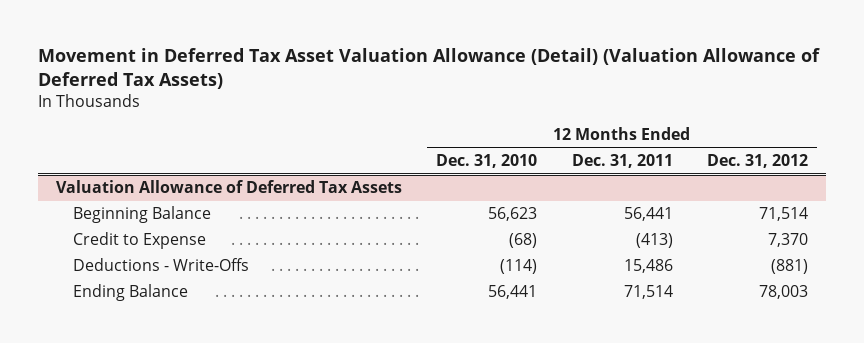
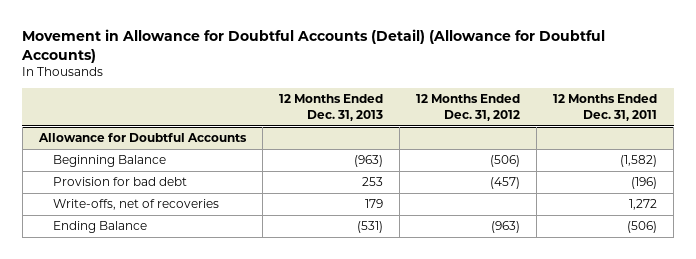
- Movement in Deferred Tax Asset Valuation Allowance (Detail) (Valuation Allowance of Deferred Tax Assets)
+ Movement in Allowance for Doubtful Accounts (Detail) (Allowance for Doubtful Accounts)
- | 12 Months Ended Dec. 31, 2010 | 12 Months Ended Dec. 31, 2011 | 12 Months Ended Dec. 31, 2012
+ | 12 Months Ended Dec. 31, 2013 | 12 Months Ended Dec. 31, 2012 | 12 Months Ended Dec. 31, 2011
- Valuation Allowance of Deferred Tax Assets
- Beginning Balance | 56,623 | 56,441 | 71,514
- Credit to Expense | (68) | (413) | 7,370
- Deductions - Write-Offs | (114) | 15,486 | (881)
- Ending Balance | 56,441 | 71,514 | 78,003
+ Allowance for Doubtful Accounts
+ Beginning Balance | (963) | (506) | (1,582)
+ Provision for bad debt | 253 | (457) | (196)
+ Write-offs, net of recoveries | 179 | | 1,272
+ Ending Balance | (531) | (963) | (506)

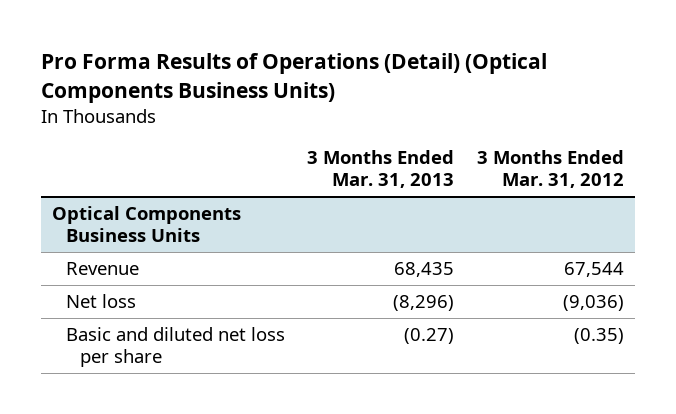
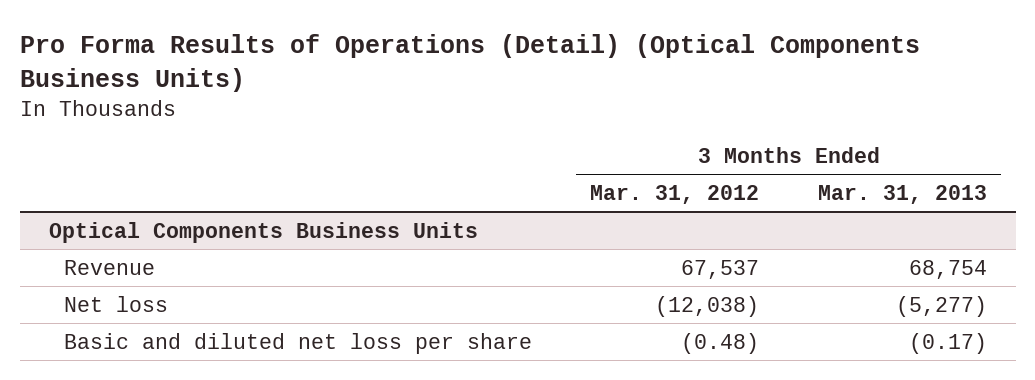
- | 3 Months Ended Mar. 31, 2013 | 3 Months Ended Mar. 31, 2012
+ | 3 Months Ended Mar. 31, 2012 | 3 Months Ended Mar. 31, 2013
@ Optical Components Business Units
- Revenue | 68,435 | 67,544
- Net loss | (8,296) | (9,036)
- Basic and diluted net loss per share | (0.27) | (0.35)
+ Revenue | 67,537 | 68,754
+ Net loss | (12,038) | (5,277)
+ Basic and diluted net loss per share | (0.48) | (0.17)

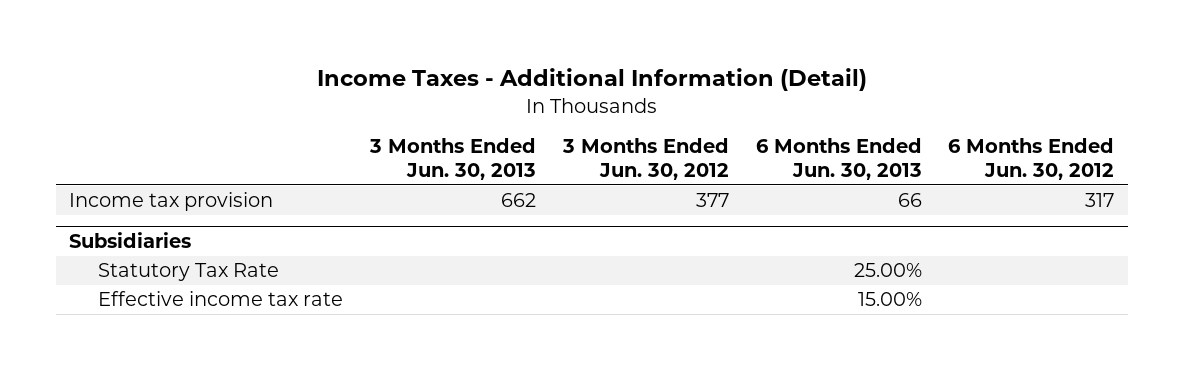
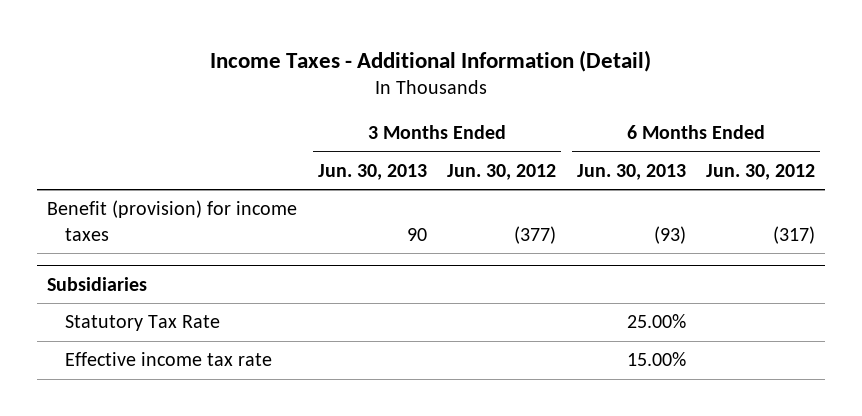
- Income tax provision | 662 | 377 | 66 | 317
+ Benefit (provision) for income taxes | 90 | (377) | (93) | (317)

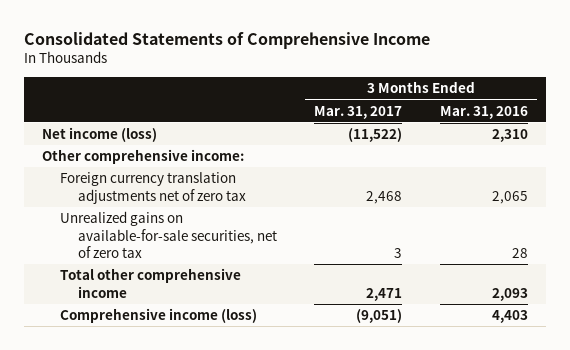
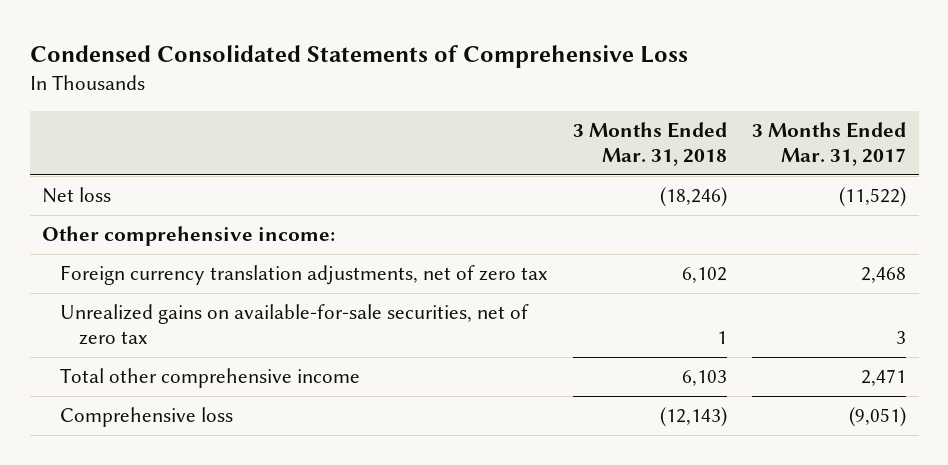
- Consolidated Statements of Comprehensive Income
+ Condensed Consolidated Statements of Comprehensive Loss
- | 3 Months Ended Mar. 31, 2017 | 3 Months Ended Mar. 31, 2016
+ | 3 Months Ended Mar. 31, 2018 | 3 Months Ended Mar. 31, 2017
- Net income (loss) | (11,522) | 2,310
+ Net loss | (18,246) | (11,522)
- Foreign currency translation adjustments net of zero tax | 2,468 | 2,065
+ Foreign currency translation adjustments, net of zero tax | 6,102 | 2,468
- Comprehensive income (loss) | (9,051) | 4,403
+ Comprehensive loss | (12,143) | (9,051)

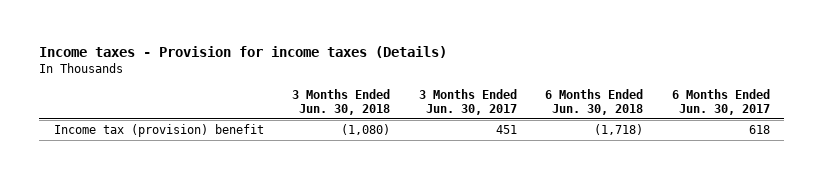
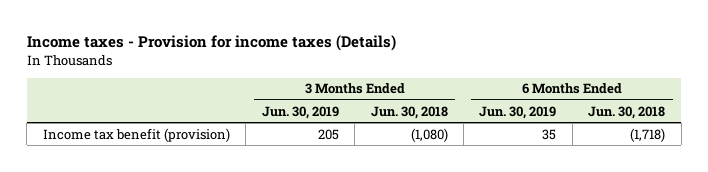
- | 3 Months Ended Jun. 30, 2018 | 3 Months Ended Jun. 30, 2017 | 6 Months Ended Jun. 30, 2018 | 6 Months Ended Jun. 30, 2017
+ | 3 Months Ended Jun. 30, 2019 | 3 Months Ended Jun. 30, 2018 | 6 Months Ended Jun. 30, 2019 | 6 Months Ended Jun. 30, 2018
- Income tax (provision) benefit | (1,080) | 451 | (1,718) | 618
+ Income tax benefit (provision) | 205 | (1,080) | 35 | (1,718)

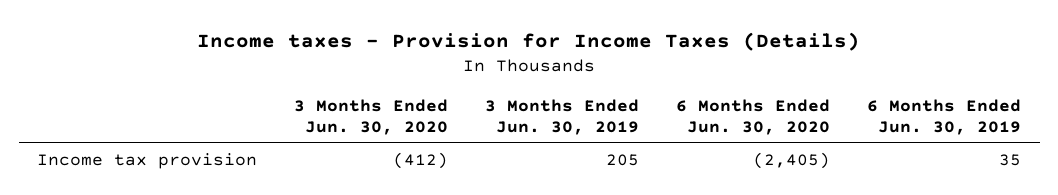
- Income taxes - Provision for income taxes (Details)
+ Income taxes - Provision for Income Taxes (Details)
- | 3 Months Ended Jun. 30, 2019 | 3 Months Ended Jun. 30, 2018 | 6 Months Ended Jun. 30, 2019 | 6 Months Ended Jun. 30, 2018
+ | 3 Months Ended Jun. 30, 2020 | 3 Months Ended Jun. 30, 2019 | 6 Months Ended Jun. 30, 2020 | 6 Months Ended Jun. 30, 2019
- Income tax benefit (provision) | 205 | (1,080) | 35 | (1,718)
+ Income tax provision | (412) | 205 | (2,405) | 35

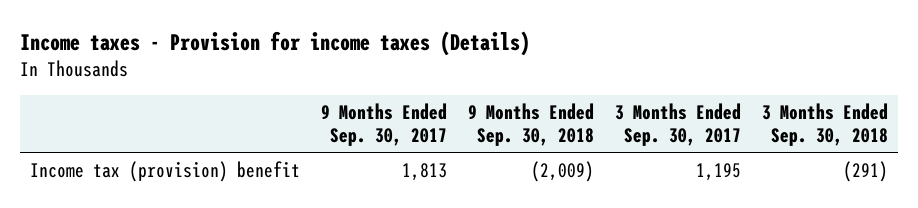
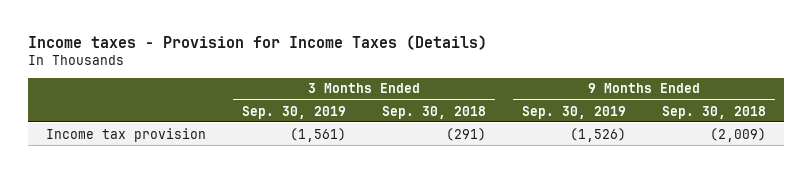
- Income taxes - Provision for income taxes (Details)
+ Income taxes - Provision for Income Taxes (Details)
- | 9 Months Ended Sep. 30, 2017 | 9 Months Ended Sep. 30, 2018 | 3 Months Ended Sep. 30, 2017 | 3 Months Ended Sep. 30, 2018
+ | 3 Months Ended Sep. 30, 2019 | 3 Months Ended Sep. 30, 2018 | 9 Months Ended Sep. 30, 2019 | 9 Months Ended Sep. 30, 2018
- Income tax (provision) benefit | 1,813 | (2,009) | 1,195 | (291)
+ Income tax provision | (1,561) | (291) | (1,526) | (2,009)

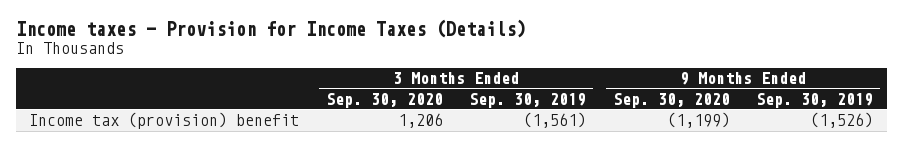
- | 3 Months Ended Sep. 30, 2019 | 3 Months Ended Sep. 30, 2018 | 9 Months Ended Sep. 30, 2019 | 9 Months Ended Sep. 30, 2018
+ | 3 Months Ended Sep. 30, 2020 | 3 Months Ended Sep. 30, 2019 | 9 Months Ended Sep. 30, 2020 | 9 Months Ended Sep. 30, 2019
- Income tax provision | (1,561) | (291) | (1,526) | (2,009)
+ Income tax (provision) benefit | 1,206 | (1,561) | (1,199) | (1,526)

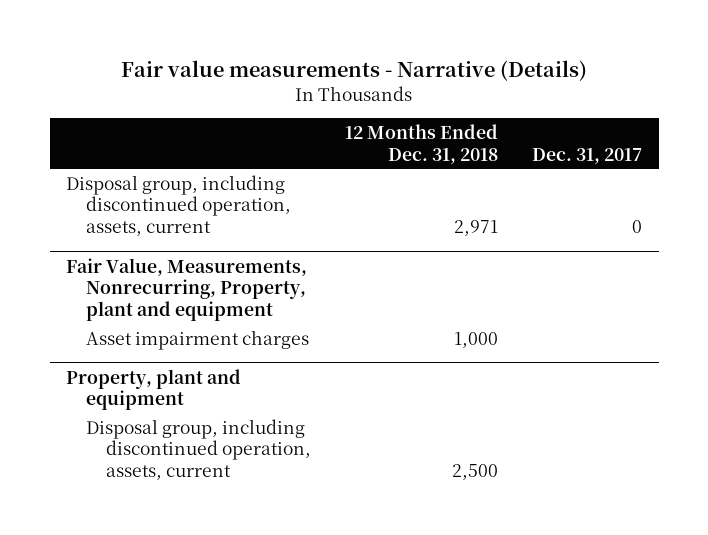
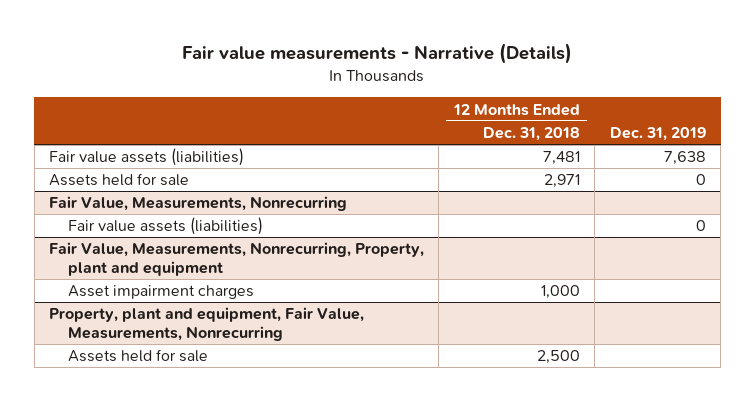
- | 12 Months Ended Dec. 31, 2018 | Dec. 31, 2017
+ | 12 Months Ended Dec. 31, 2018 | Dec. 31, 2019
- Disposal group, including discontinued operation, assets, current | 2,971 | 0
+ Fair value assets (liabilities) | 7,481 | 7,638
+ Assets held for sale | 2,971 | 0
+ Fair Value, Measurements, Nonrecurring
+ Fair value assets (liabilities) | | 0
- Property, plant and equipment
- Disposal group, including discontinued operation, assets, current | 2,500 |
+ Property, plant and equipment, Fair Value, Measurements, Nonrecurring
+ Assets held for sale | 2,500 |

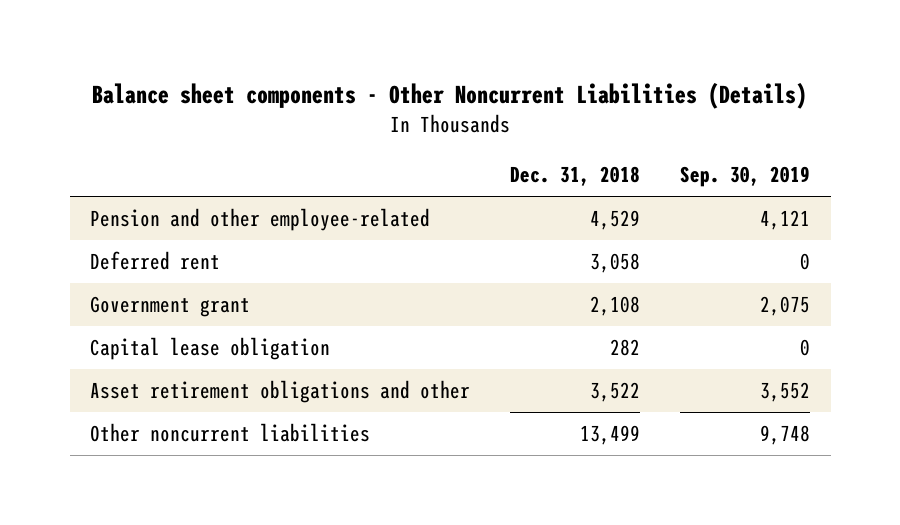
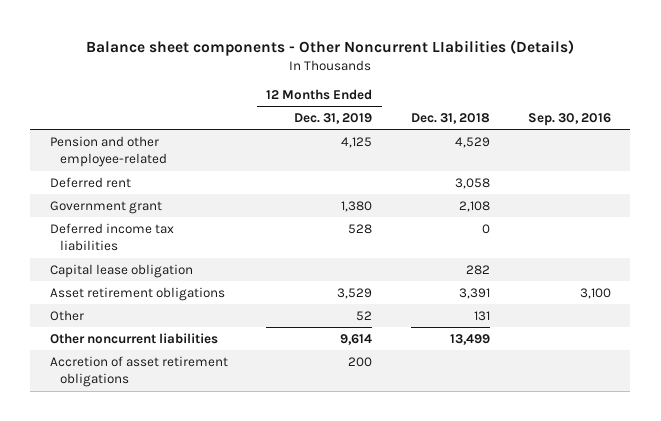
- Balance sheet components - Other Noncurrent Liabilities (Details)
+ Balance sheet components - Other Noncurrent LIabilities (Details)
- | Dec. 31, 2018 | Sep. 30, 2019
+ | 12 Months Ended Dec. 31, 2019 | Dec. 31, 2018 | Sep. 30, 2016
+ Deferred income tax liabilities | 528 | 0 |
- Asset retirement obligations and other | 3,522 | 3,552
+ Asset retirement obligations | 3,529 | 3,391 | 3,100
+ Other | 52 | 131 |
+ Accretion of asset retirement obligations | 200 | |

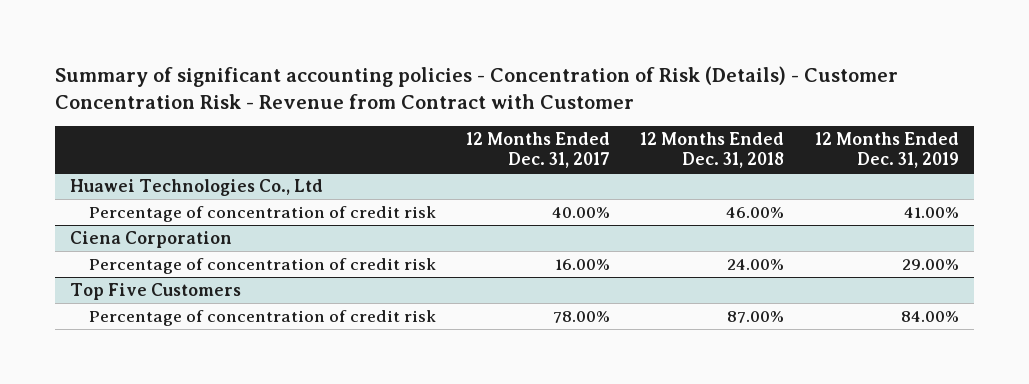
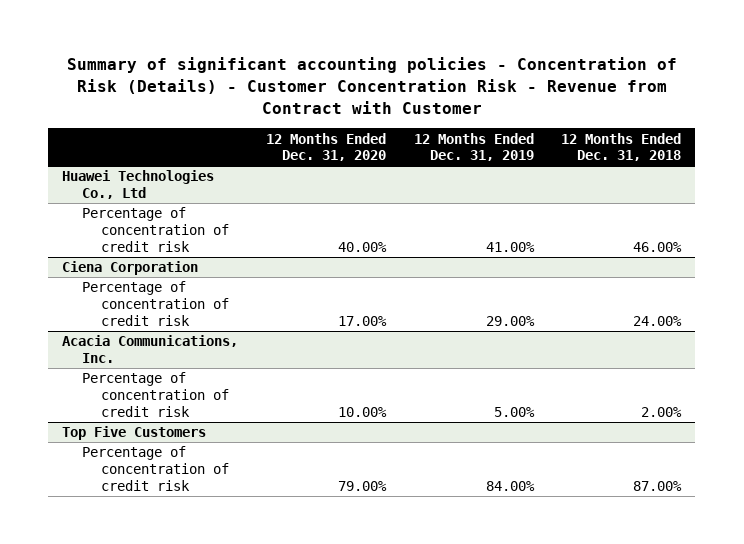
- | 12 Months Ended Dec. 31, 2017 | 12 Months Ended Dec. 31, 2018 | 12 Months Ended Dec. 31, 2019
+ | 12 Months Ended Dec. 31, 2020 | 12 Months Ended Dec. 31, 2019 | 12 Months Ended Dec. 31, 2018
+ Acacia Communications, Inc.
+ Percentage of concentration of credit risk | 10.00% | 5.00% | 2.00%

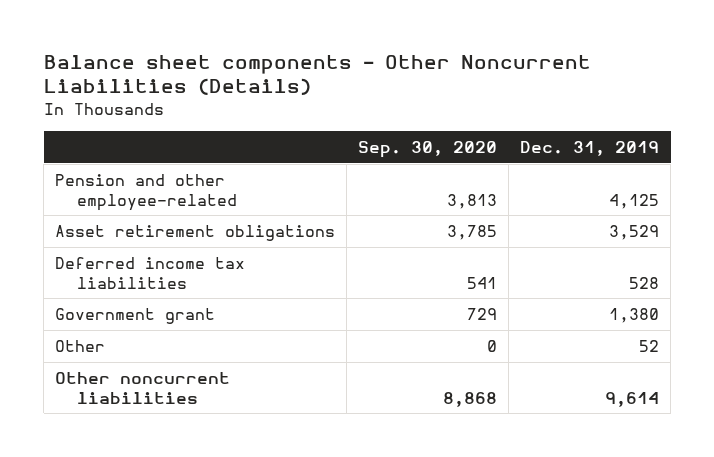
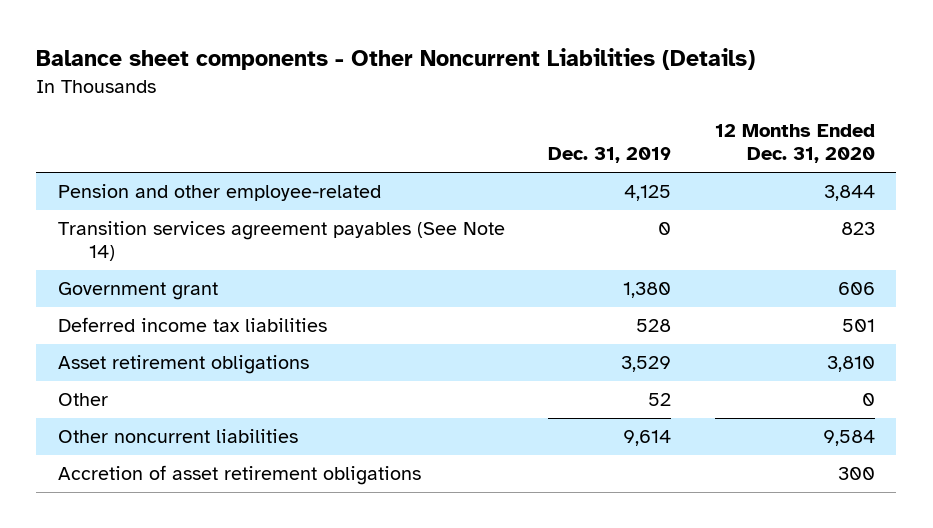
- | Sep. 30, 2020 | Dec. 31, 2019
+ | Dec. 31, 2019 | 12 Months Ended Dec. 31, 2020
+ Transition services agreement payables (See Note 14) | 0 | 823
moved down: Deferred income tax liabilities | 528 | 501
moved down: Asset retirement obligations | 3,529 | 3,810
+ Accretion of asset retirement obligations | | 300

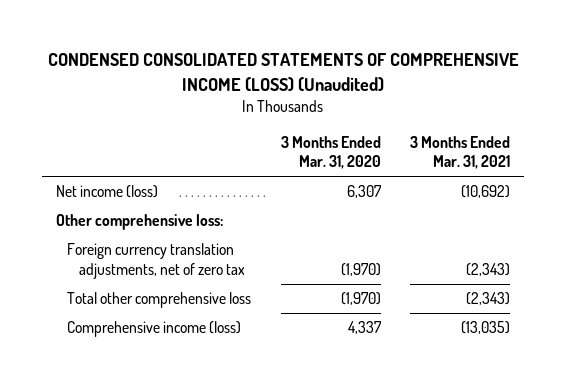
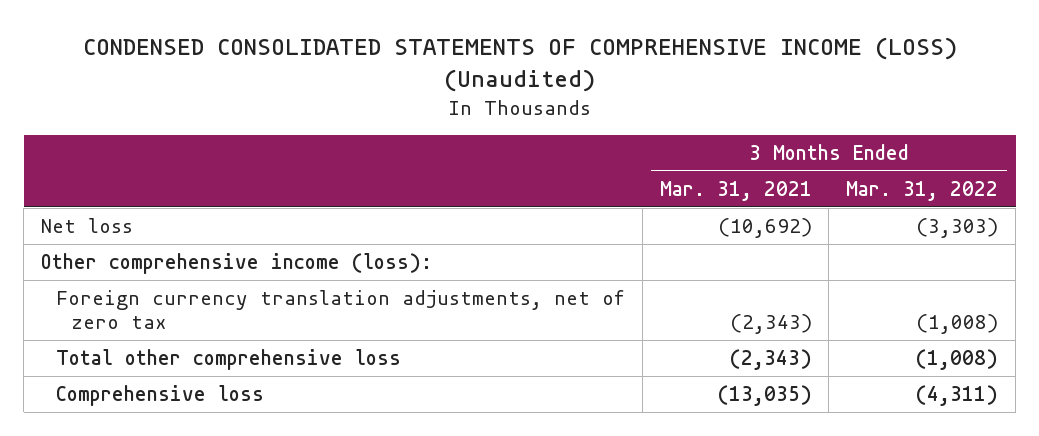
- | 3 Months Ended Mar. 31, 2020 | 3 Months Ended Mar. 31, 2021
+ | 3 Months Ended Mar. 31, 2021 | 3 Months Ended Mar. 31, 2022
- Net income (loss) | 6,307 | (10,692)
- Other comprehensive loss:
+ Net loss | (10,692) | (3,303)
+ Other comprehensive income (loss):
- Comprehensive income (loss) | 4,337 | (13,035)
+ Comprehensive loss | (13,035) | (4,311)

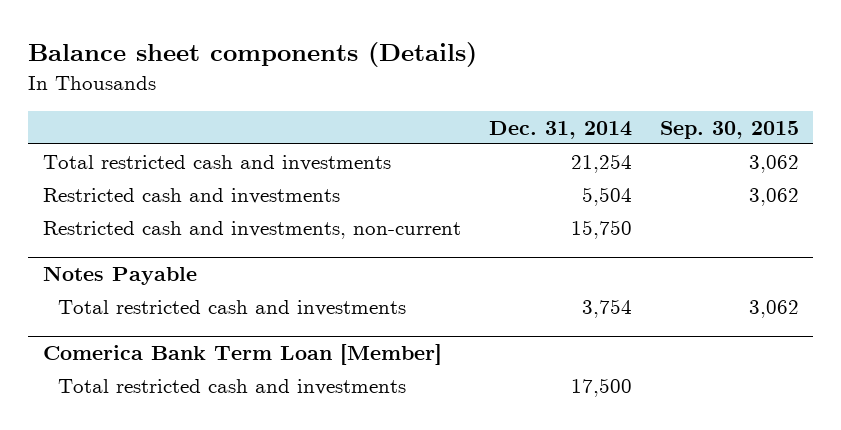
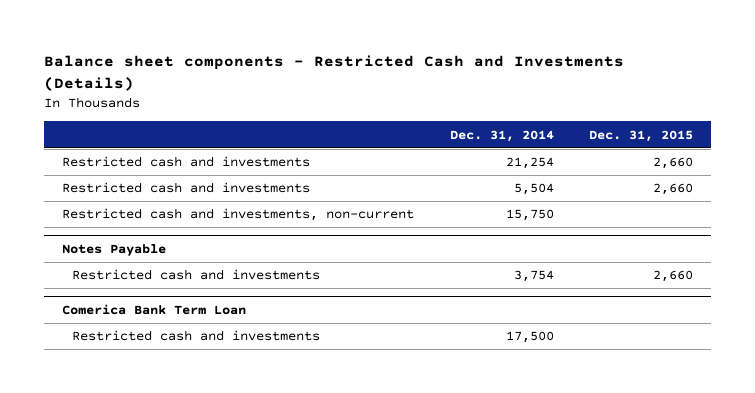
- Balance sheet components (Details)
+ Balance sheet components - Restricted Cash and Investments (Details)
- | Dec. 31, 2014 | Sep. 30, 2015
+ | Dec. 31, 2014 | Dec. 31, 2015
- Total restricted cash and investments | 21,254 | 3,062
+ Restricted cash and investments | 21,254 | 2,660
@ Notes Payable
- Total restricted cash and investments | 3,754 | 3,062
- Comerica Bank Term Loan [Member]
- Total restricted cash and investments | 17,500 |
@ Notes Payable
+ Restricted cash and investments | 3,754 | 2,660
+ Comerica Bank Term Loan
+ Restricted cash and investments | 17,500 |

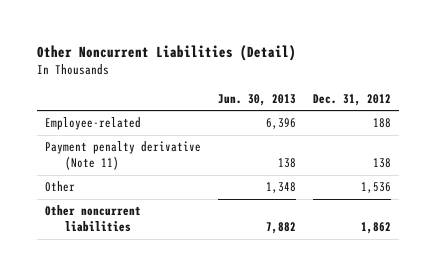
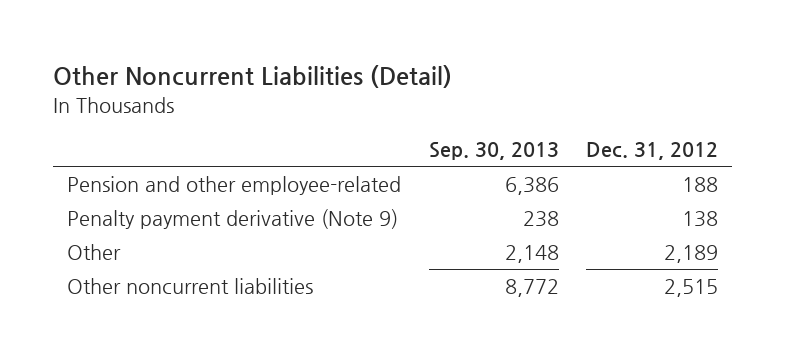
- | Jun. 30, 2013 | Dec. 31, 2012
+ | Sep. 30, 2013 | Dec. 31, 2012
- Employee-related | 6,396 | 188
- Payment penalty derivative (Note 11) | 138 | 138
- Other | 1,348 | 1,536
- Other noncurrent liabilities | 7,882 | 1,862
+ Pension and other employee-related | 6,386 | 188
+ Penalty payment derivative (Note 9) | 238 | 138
+ Other | 2,148 | 2,189
+ Other noncurrent liabilities | 8,772 | 2,515

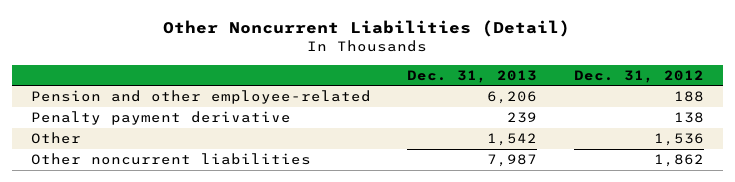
- | Sep. 30, 2013 | Dec. 31, 2012
+ | Dec. 31, 2013 | Dec. 31, 2012
- Penalty payment derivative (Note 9) | 238 | 138
- Other | 2,148 | 2,189
- Other noncurrent liabilities | 8,772 | 2,515
+ Penalty payment derivative | 239 | 138
+ Other | 1,542 | 1,536
+ Other noncurrent liabilities | 7,987 | 1,862

